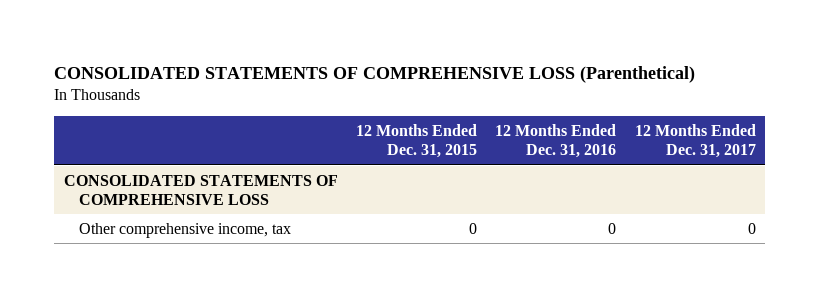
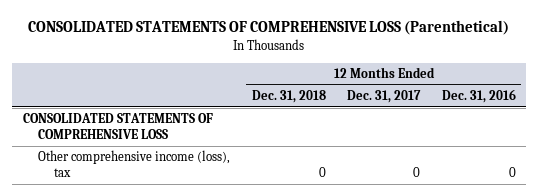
- | 12 Months Ended Dec. 31, 2015 | 12 Months Ended Dec. 31, 2016 | 12 Months Ended Dec. 31, 2017
+ | 12 Months Ended Dec. 31, 2018 | 12 Months Ended Dec. 31, 2017 | 12 Months Ended Dec. 31, 2016
- Other comprehensive income, tax | 0 | 0 | 0
+ Other comprehensive income (loss), tax | 0 | 0 | 0

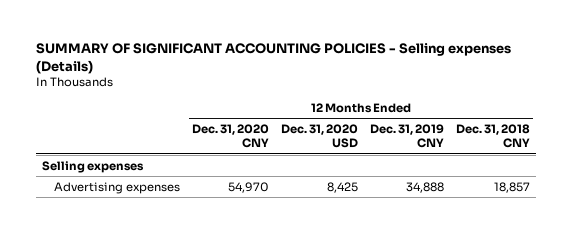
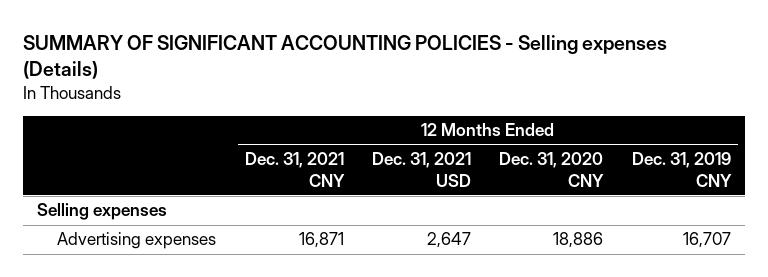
- | 12 Months Ended Dec. 31, 2020 CNY | 12 Months Ended Dec. 31, 2020 USD | 12 Months Ended Dec. 31, 2019 CNY | 12 Months Ended Dec. 31, 2018 CNY
+ | 12 Months Ended Dec. 31, 2021 CNY | 12 Months Ended Dec. 31, 2021 USD | 12 Months Ended Dec. 31, 2020 CNY | 12 Months Ended Dec. 31, 2019 CNY
- Advertising expenses | 54,970 | 8,425 | 34,888 | 18,857
+ Advertising expenses | 16,871 | 2,647 | 18,886 | 16,707

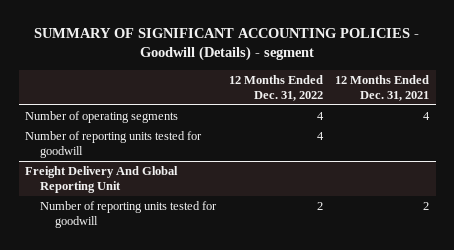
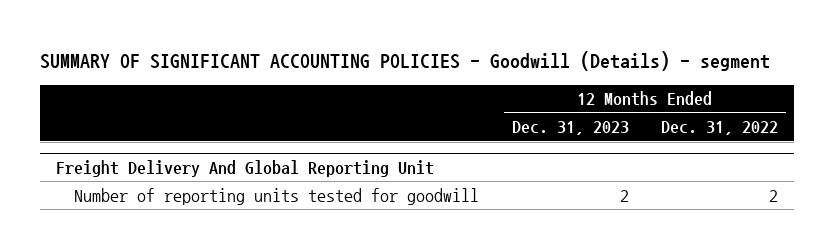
- | 12 Months Ended Dec. 31, 2022 | 12 Months Ended Dec. 31, 2021
+ | 12 Months Ended Dec. 31, 2023 | 12 Months Ended Dec. 31, 2022
- Number of operating segments | 4 | 4
- Number of reporting units tested for goodwill | 4 |

